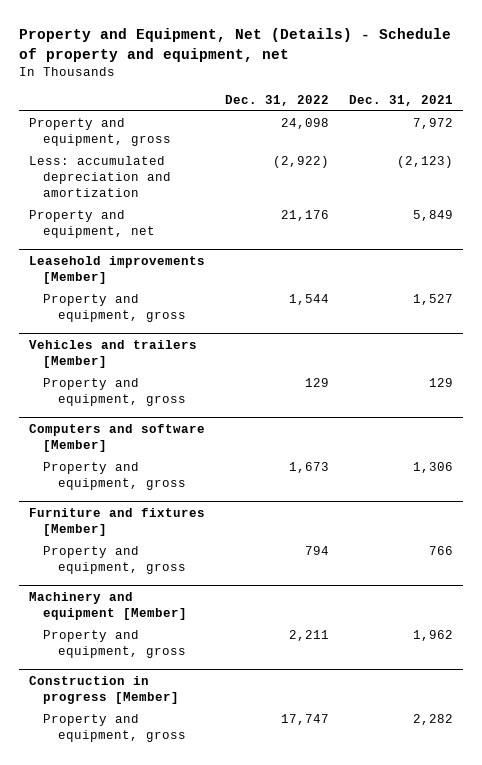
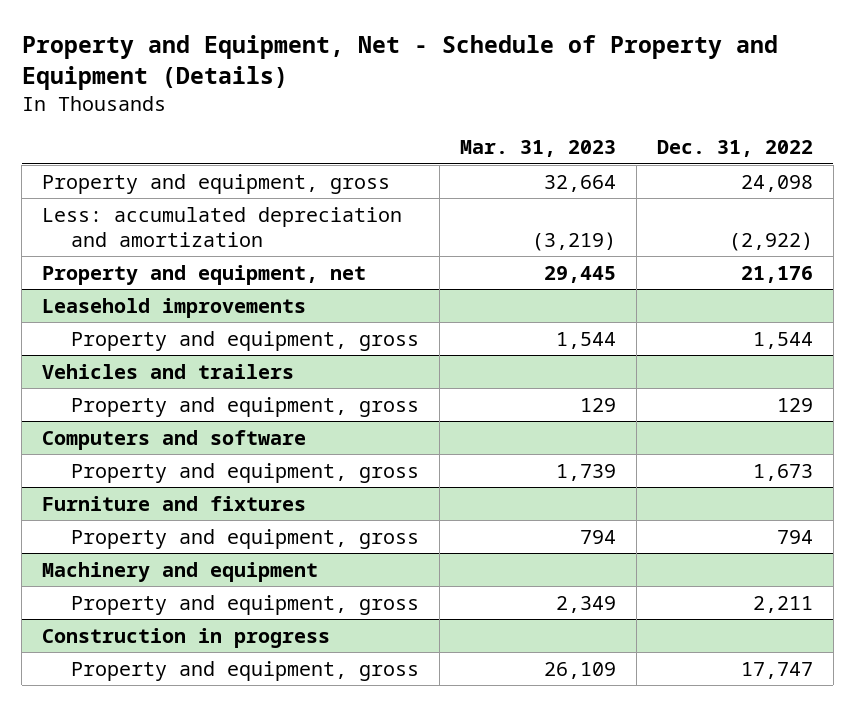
- Property and Equipment, Net (Details) - Schedule of property and equipment, net
+ Property and Equipment, Net - Schedule of Property and Equipment (Details)
- | Dec. 31, 2022 | Dec. 31, 2021
+ | Mar. 31, 2023 | Dec. 31, 2022
- Leasehold improvements [Member]
+ Leasehold improvements
- Vehicles and trailers [Member]
+ Vehicles and trailers
- Computers and software [Member]
+ Computers and software
- Furniture and fixtures [Member]
+ Furniture and fixtures
- Machinery and equipment [Member]
+ Machinery and equipment
- Construction in progress [Member]
+ Construction in progress

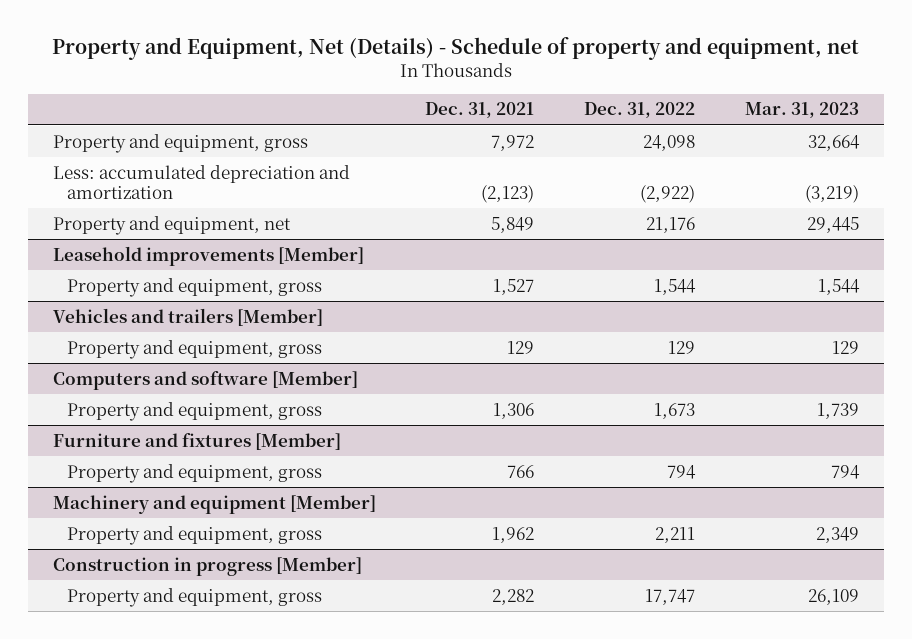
- Property and Equipment, Net - Schedule of Property and Equipment (Details)
+ Property and Equipment, Net (Details) - Schedule of property and equipment, net
- | Mar. 31, 2023 | Dec. 31, 2022
+ | Dec. 31, 2021 | Dec. 31, 2022 | Mar. 31, 2023
- Leasehold improvements
+ Leasehold improvements [Member]
- Vehicles and trailers
+ Vehicles and trailers [Member]
- Computers and software
+ Computers and software [Member]
- Furniture and fixtures
+ Furniture and fixtures [Member]
- Machinery and equipment
+ Machinery and equipment [Member]
- Construction in progress
+ Construction in progress [Member]

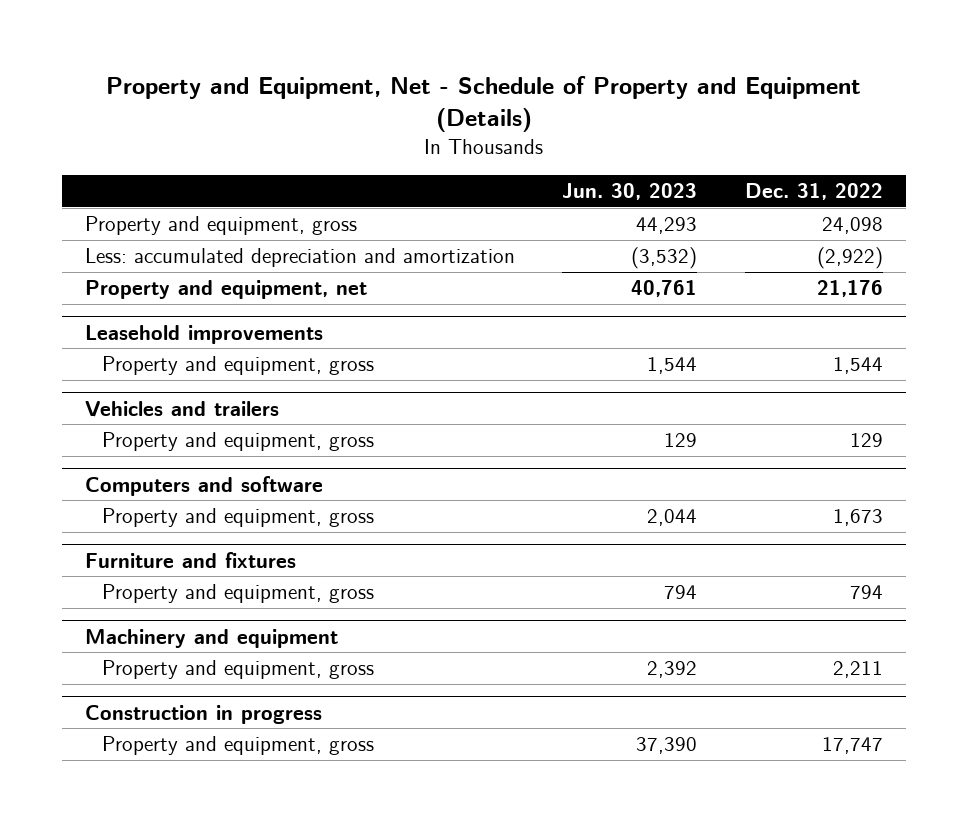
- Property and Equipment, Net (Details) - Schedule of property and equipment, net
+ Property and Equipment, Net - Schedule of Property and Equipment (Details)
- | Dec. 31, 2021 | Dec. 31, 2022 | Mar. 31, 2023
+ | Jun. 30, 2023 | Dec. 31, 2022
- Leasehold improvements [Member]
+ Leasehold improvements
- Vehicles and trailers [Member]
+ Vehicles and trailers
- Computers and software [Member]
+ Computers and software
- Furniture and fixtures [Member]
+ Furniture and fixtures
- Machinery and equipment [Member]
+ Machinery and equipment
- Construction in progress [Member]
+ Construction in progress

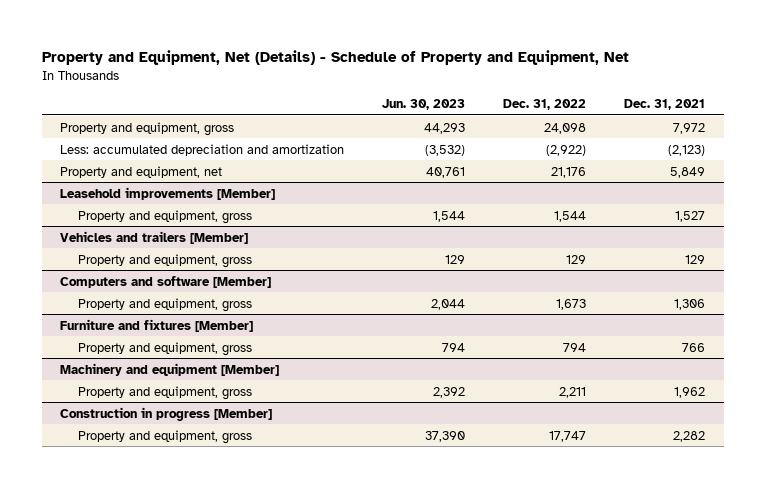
- Property and Equipment, Net - Schedule of Property and Equipment (Details)
+ Property and Equipment, Net (Details) - Schedule of Property and Equipment, Net
- | Jun. 30, 2023 | Dec. 31, 2022
+ | Jun. 30, 2023 | Dec. 31, 2022 | Dec. 31, 2021
- Leasehold improvements
+ Leasehold improvements [Member]
- Vehicles and trailers
+ Vehicles and trailers [Member]
- Computers and software
+ Computers and software [Member]
- Furniture and fixtures
+ Furniture and fixtures [Member]
- Machinery and equipment
+ Machinery and equipment [Member]
- Construction in progress
+ Construction in progress [Member]

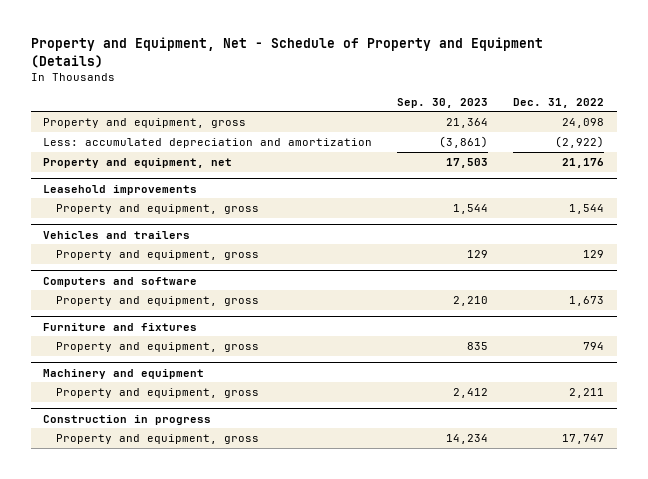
- Property and Equipment, Net (Details) - Schedule of Property and Equipment, Net
+ Property and Equipment, Net - Schedule of Property and Equipment (Details)
- | Jun. 30, 2023 | Dec. 31, 2022 | Dec. 31, 2021
+ | Sep. 30, 2023 | Dec. 31, 2022
- Leasehold improvements [Member]
+ Leasehold improvements
- Vehicles and trailers [Member]
+ Vehicles and trailers
- Computers and software [Member]
+ Computers and software
- Furniture and fixtures [Member]
+ Furniture and fixtures
- Machinery and equipment [Member]
+ Machinery and equipment
- Construction in progress [Member]
+ Construction in progress

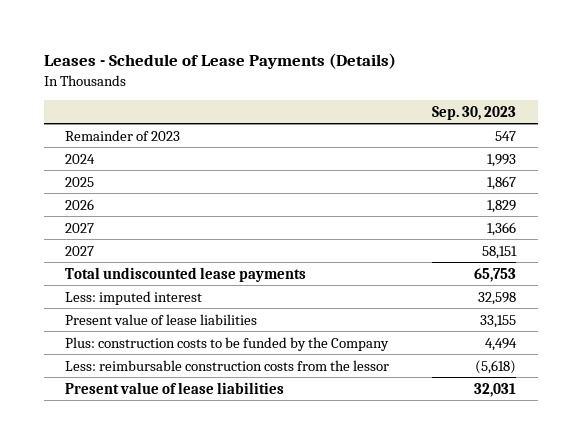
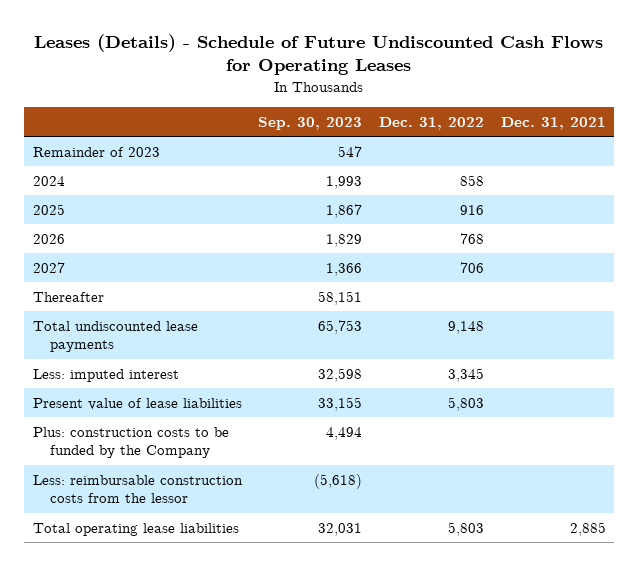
- Leases - Schedule of Lease Payments (Details)
+ Leases (Details) - Schedule of Future Undiscounted Cash Flows for Operating Leases
- | Sep. 30, 2023
+ | Sep. 30, 2023 | Dec. 31, 2022 | Dec. 31, 2021
- 2027 | 58,151
+ Thereafter | 58,151 | |
- Present value of lease liabilities | 32,031
+ Total operating lease liabilities | 32,031 | 5,803 | 2,885

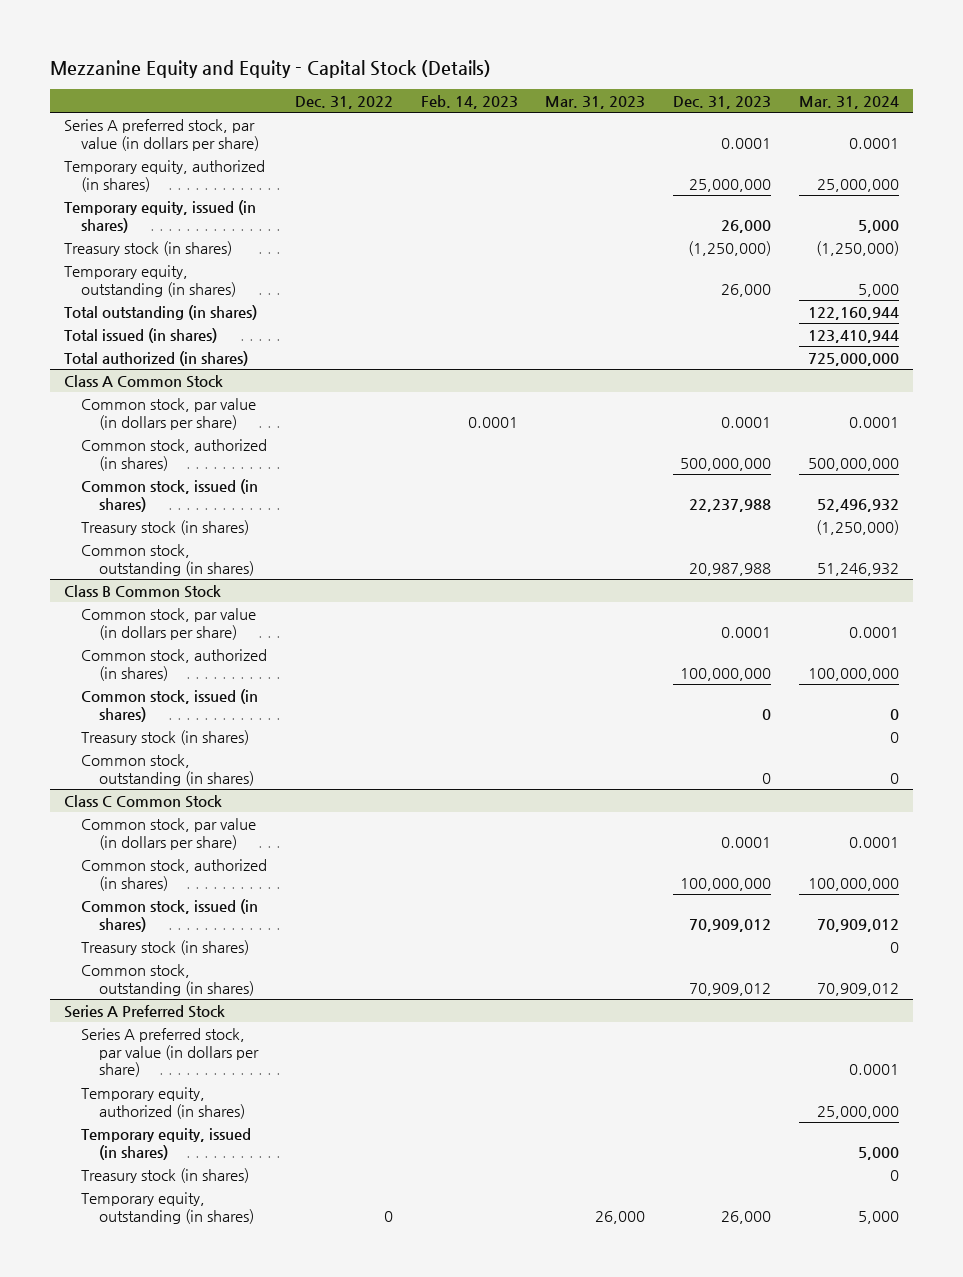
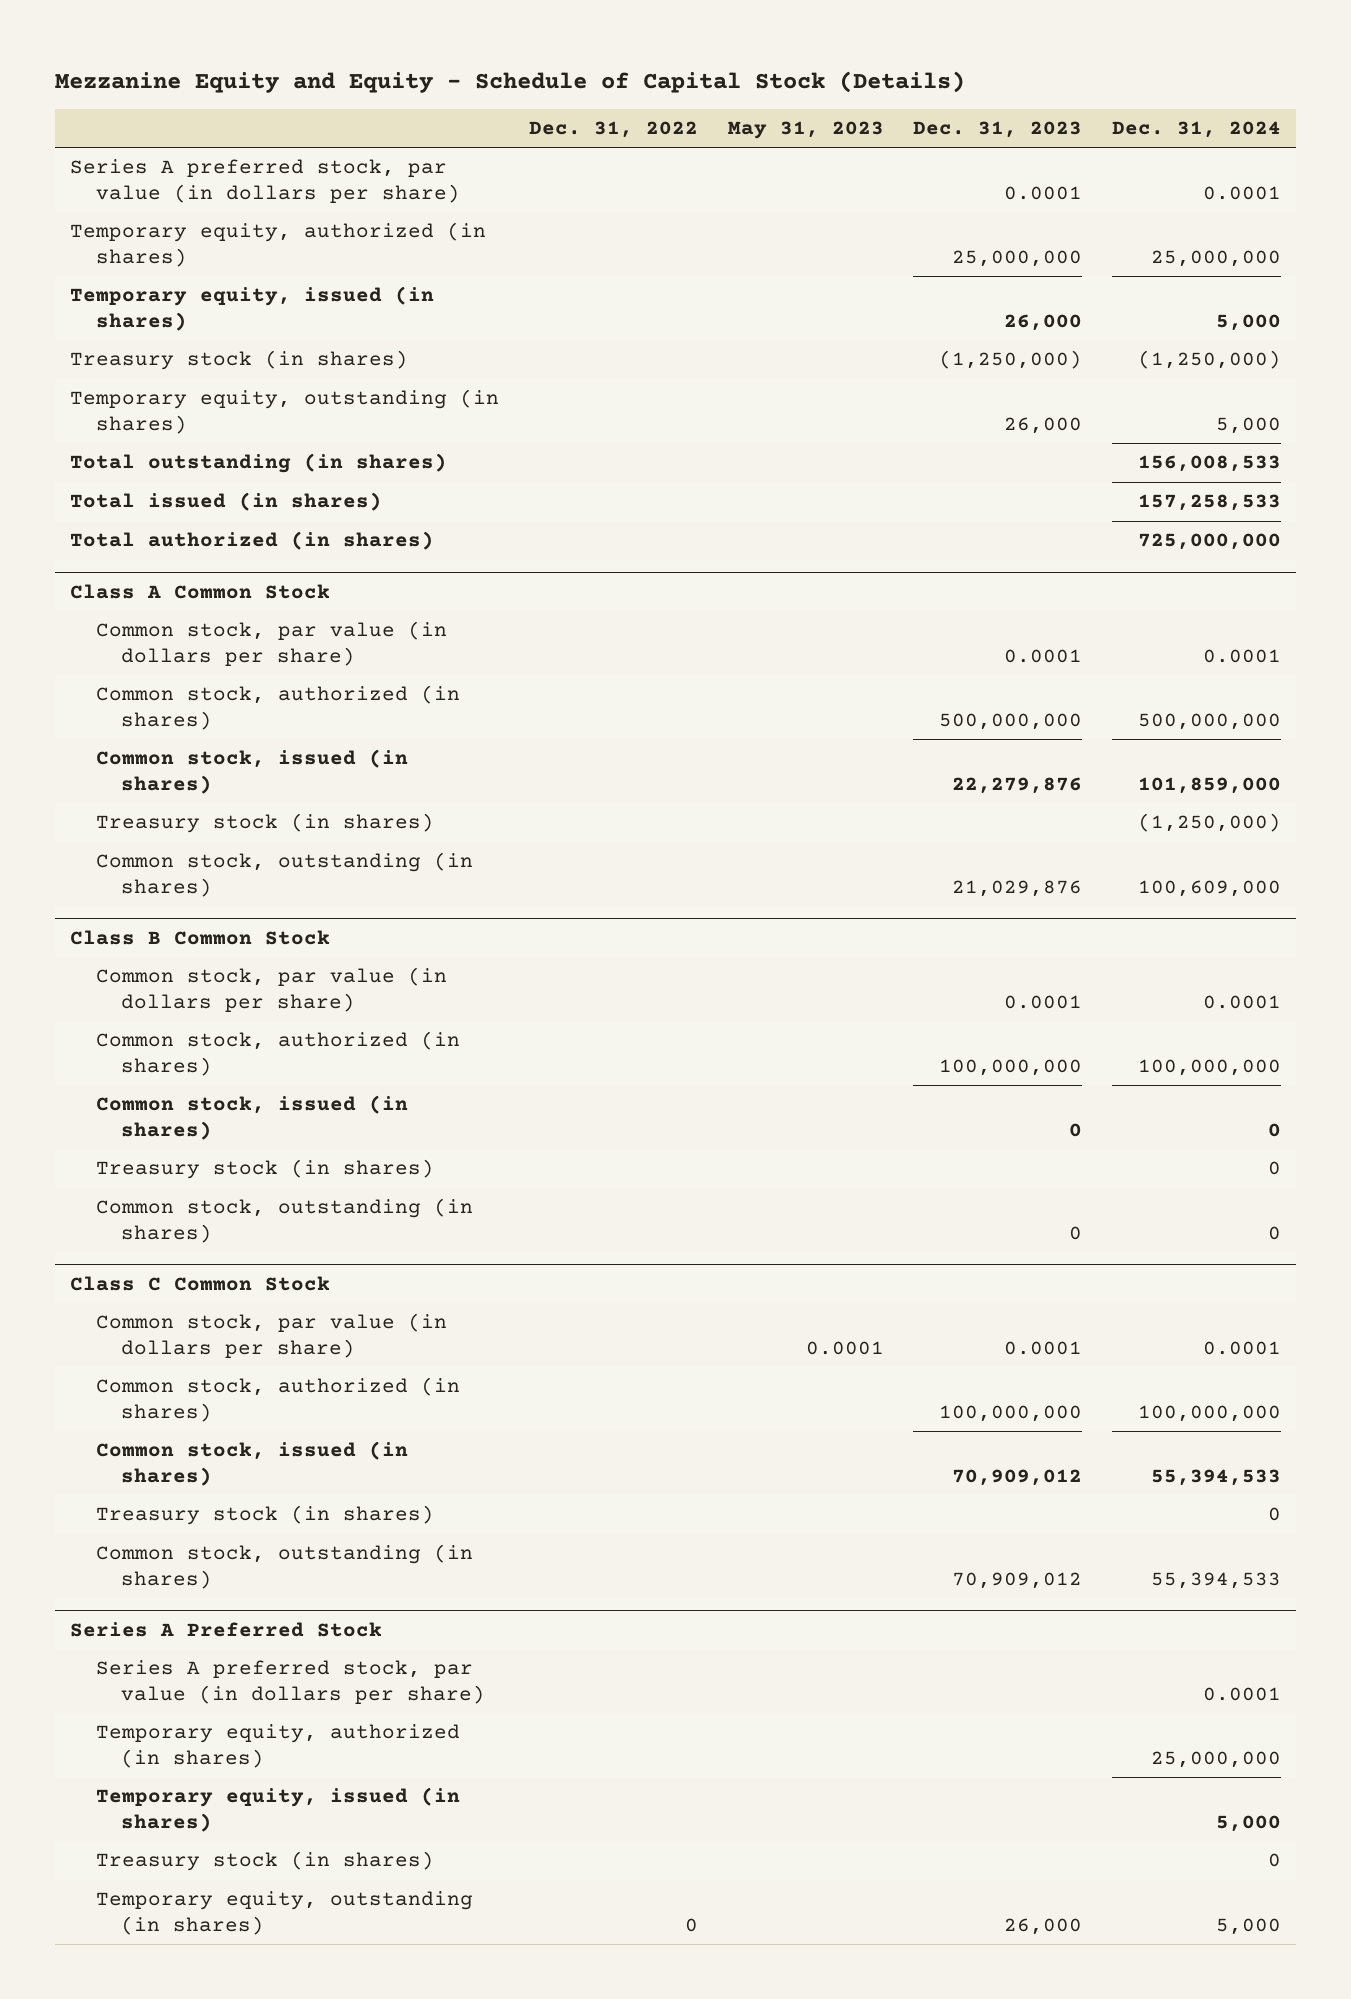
- Mezzanine Equity and Equity - Capital Stock (Details)
+ Mezzanine Equity and Equity - Schedule of Capital Stock (Details)
- | Dec. 31, 2022 | Feb. 14, 2023 | Mar. 31, 2023 | Dec. 31, 2023 | Mar. 31, 2024
+ | Dec. 31, 2022 | May 31, 2023 | Dec. 31, 2023 | Dec. 31, 2024
@ Class A Common Stock
- Common stock, issued (in shares) | | | | 22,237,988 | 52,496,932
+ Common stock, issued (in shares) | | | 22,279,876 | 101,859,000
- Common stock, outstanding (in shares) | | | | 20,987,988 | 51,246,932
+ Common stock, outstanding (in shares) | | | 21,029,876 | 100,609,000

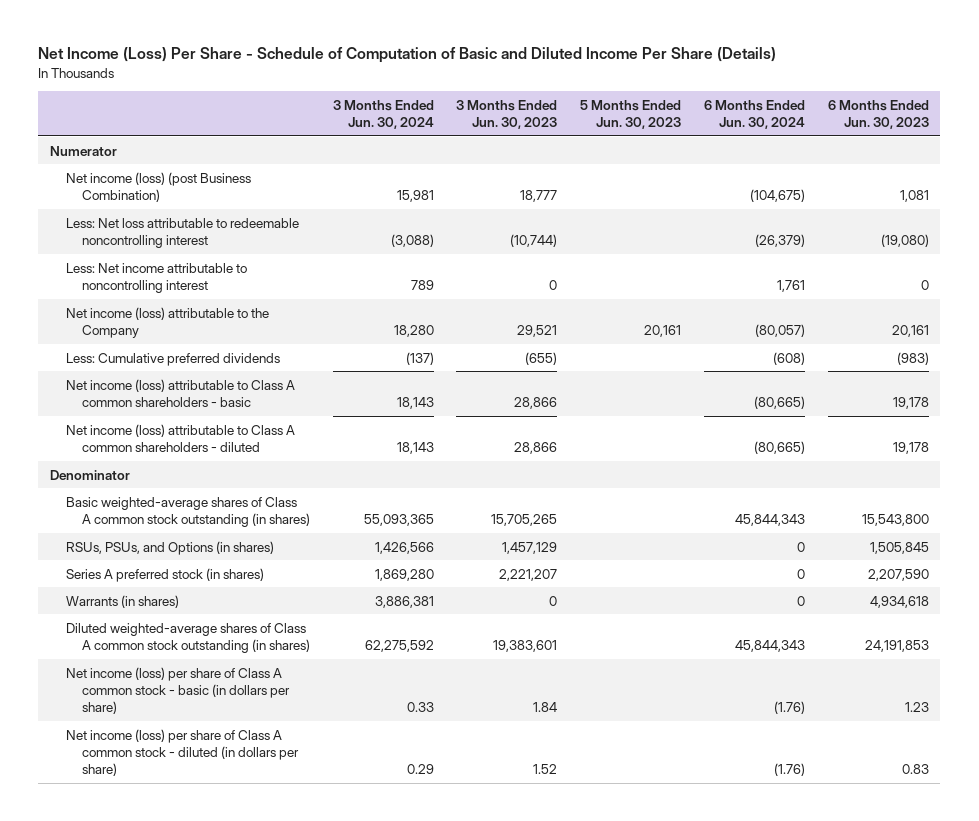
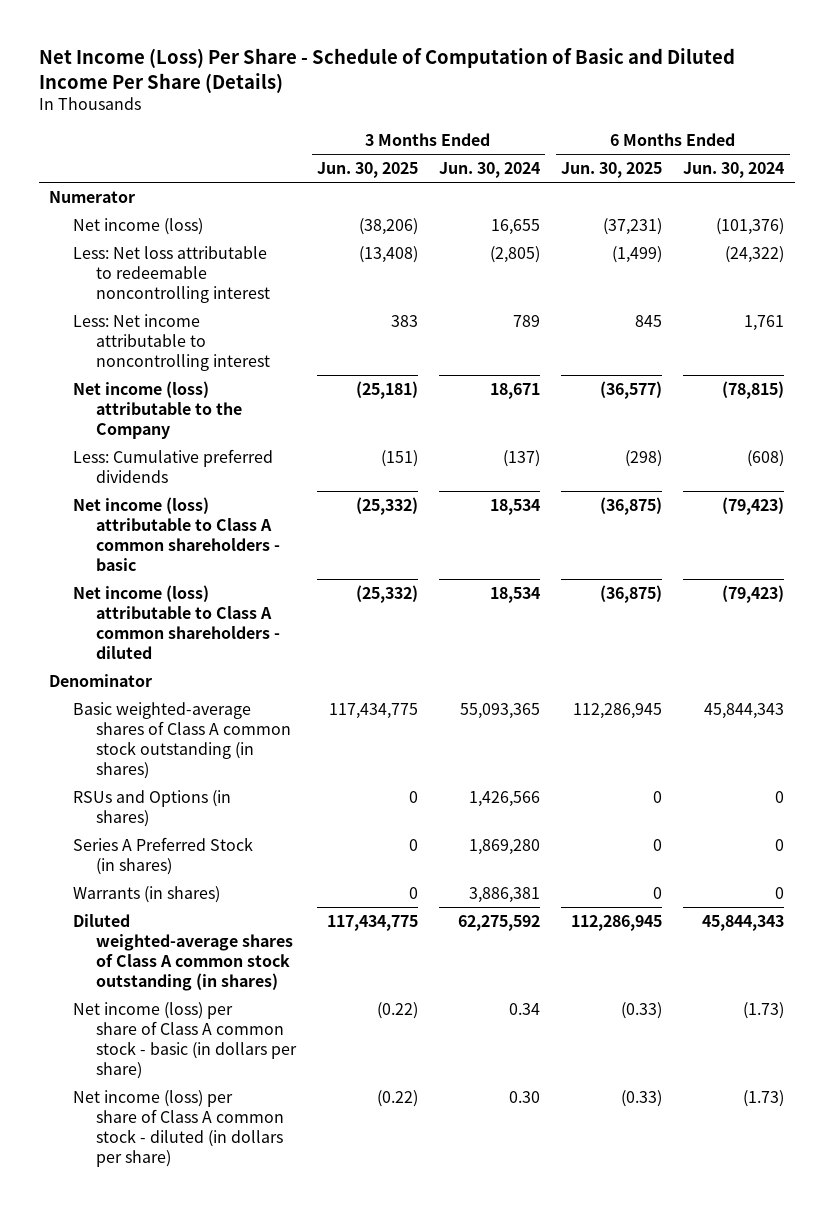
- | 3 Months Ended Jun. 30, 2024 | 3 Months Ended Jun. 30, 2023 | 5 Months Ended Jun. 30, 2023 | 6 Months Ended Jun. 30, 2024 | 6 Months Ended Jun. 30, 2023
+ | 3 Months Ended Jun. 30, 2025 | 3 Months Ended Jun. 30, 2024 | 6 Months Ended Jun. 30, 2025 | 6 Months Ended Jun. 30, 2024
- Net income (loss) (post Business Combination) | 15,981 | 18,777 | | (104,675) | 1,081
- Less: Net loss attributable to redeemable noncontrolling interest | (3,088) | (10,744) | | (26,379) | (19,080)
+ Net income (loss) | (38,206) | 16,655 | (37,231) | (101,376)
+ Less: Net loss attributable to redeemable noncontrolling interest | (13,408) | (2,805) | (1,499) | (24,322)
- Net income (loss) attributable to the Company | 18,280 | 29,521 | 20,161 | (80,057) | 20,161
+ Net income (loss) attributable to the Company | (25,181) | 18,671 | (36,577) | (78,815)
- Net income (loss) attributable to Class A common shareholders - basic | 18,143 | 28,866 | | (80,665) | 19,178
- Net income (loss) attributable to Class A common shareholders - diluted | 18,143 | 28,866 | | (80,665) | 19,178
+ Net income (loss) attributable to Class A common shareholders - basic | (25,332) | 18,534 | (36,875) | (79,423)
+ Net income (loss) attributable to Class A common shareholders - diluted | (25,332) | 18,534 | (36,875) | (79,423)
- RSUs, PSUs, and Options (in shares) | 1,426,566 | 1,457,129 | | 0 | 1,505,845
- Series A preferred stock (in shares) | 1,869,280 | 2,221,207 | | 0 | 2,207,590
+ RSUs and Options (in shares) | 0 | 1,426,566 | 0 | 0
+ Series A Preferred Stock (in shares) | 0 | 1,869,280 | 0 | 0
- Net income (loss) per share of Class A common stock - basic (in dollars per share) | 0.33 | 1.84 | | (1.76) | 1.23
- Net income (loss) per share of Class A common stock - diluted (in dollars per share) | 0.29 | 1.52 | | (1.76) | 0.83
+ Net income (loss) per share of Class A common stock - basic (in dollars per share) | (0.22) | 0.34 | (0.33) | (1.73)
+ Net income (loss) per share of Class A common stock - diluted (in dollars per share) | (0.22) | 0.30 | (0.33) | (1.73)

